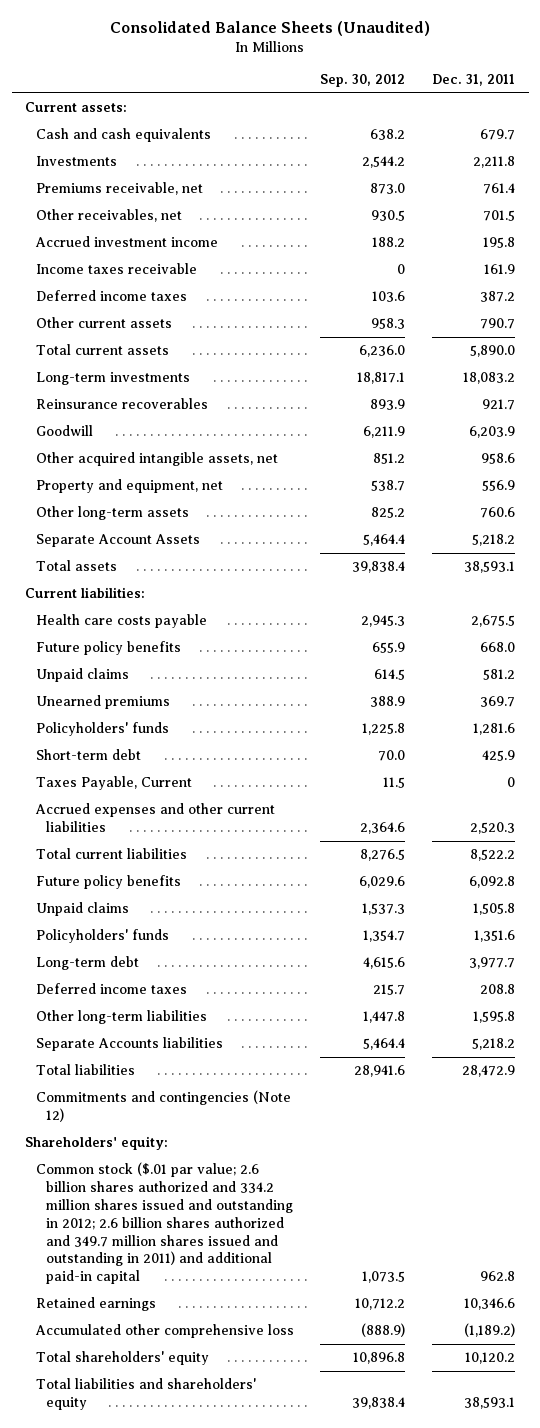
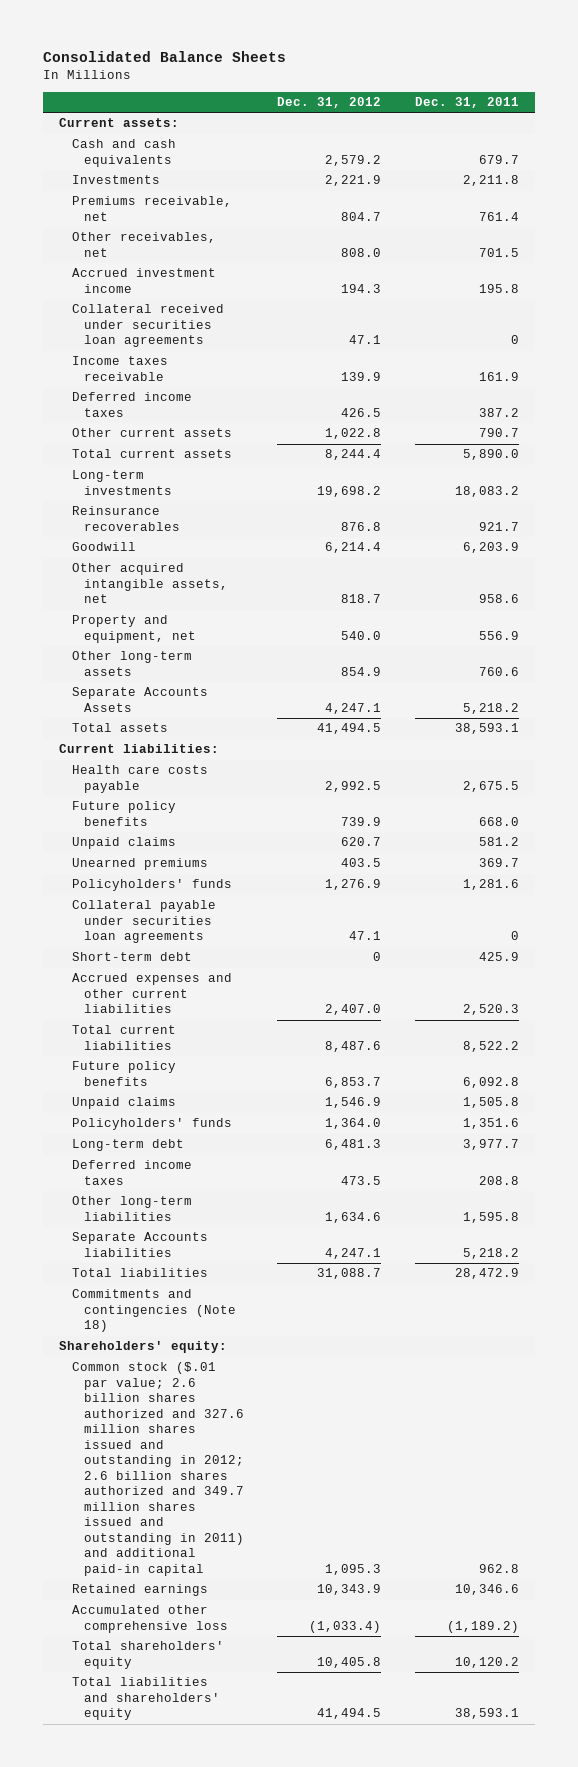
- Consolidated Balance Sheets (Unaudited)
+ Consolidated Balance Sheets
- | Sep. 30, 2012 | Dec. 31, 2011
+ | Dec. 31, 2012 | Dec. 31, 2011
+ Collateral received under securities loan agreements | 47.1 | 0
- Separate Account Assets | 5,464.4 | 5,218.2
+ Separate Accounts Assets | 4,247.1 | 5,218.2
+ Collateral payable under securities loan agreements | 47.1 | 0
- Taxes Payable, Current | 11.5 | 0
- Commitments and contingencies (Note 12)
+ Commitments and contingencies (Note 18)
- Common stock ($.01 par value; 2.6 billion shares authorized and 334.2 million shares issued and outstanding in 2012; 2.6 billion shares authorized and 349.7 million shares issued and outstanding in 2011) and additional paid-in capital | 1,073.5 | 962.8
+ Common stock ($.01 par value; 2.6 billion shares authorized and 327.6 million shares issued and outstanding in 2012; 2.6 billion shares authorized and 349.7 million shares issued and outstanding in 2011) and additional paid-in capital | 1,095.3 | 962.8

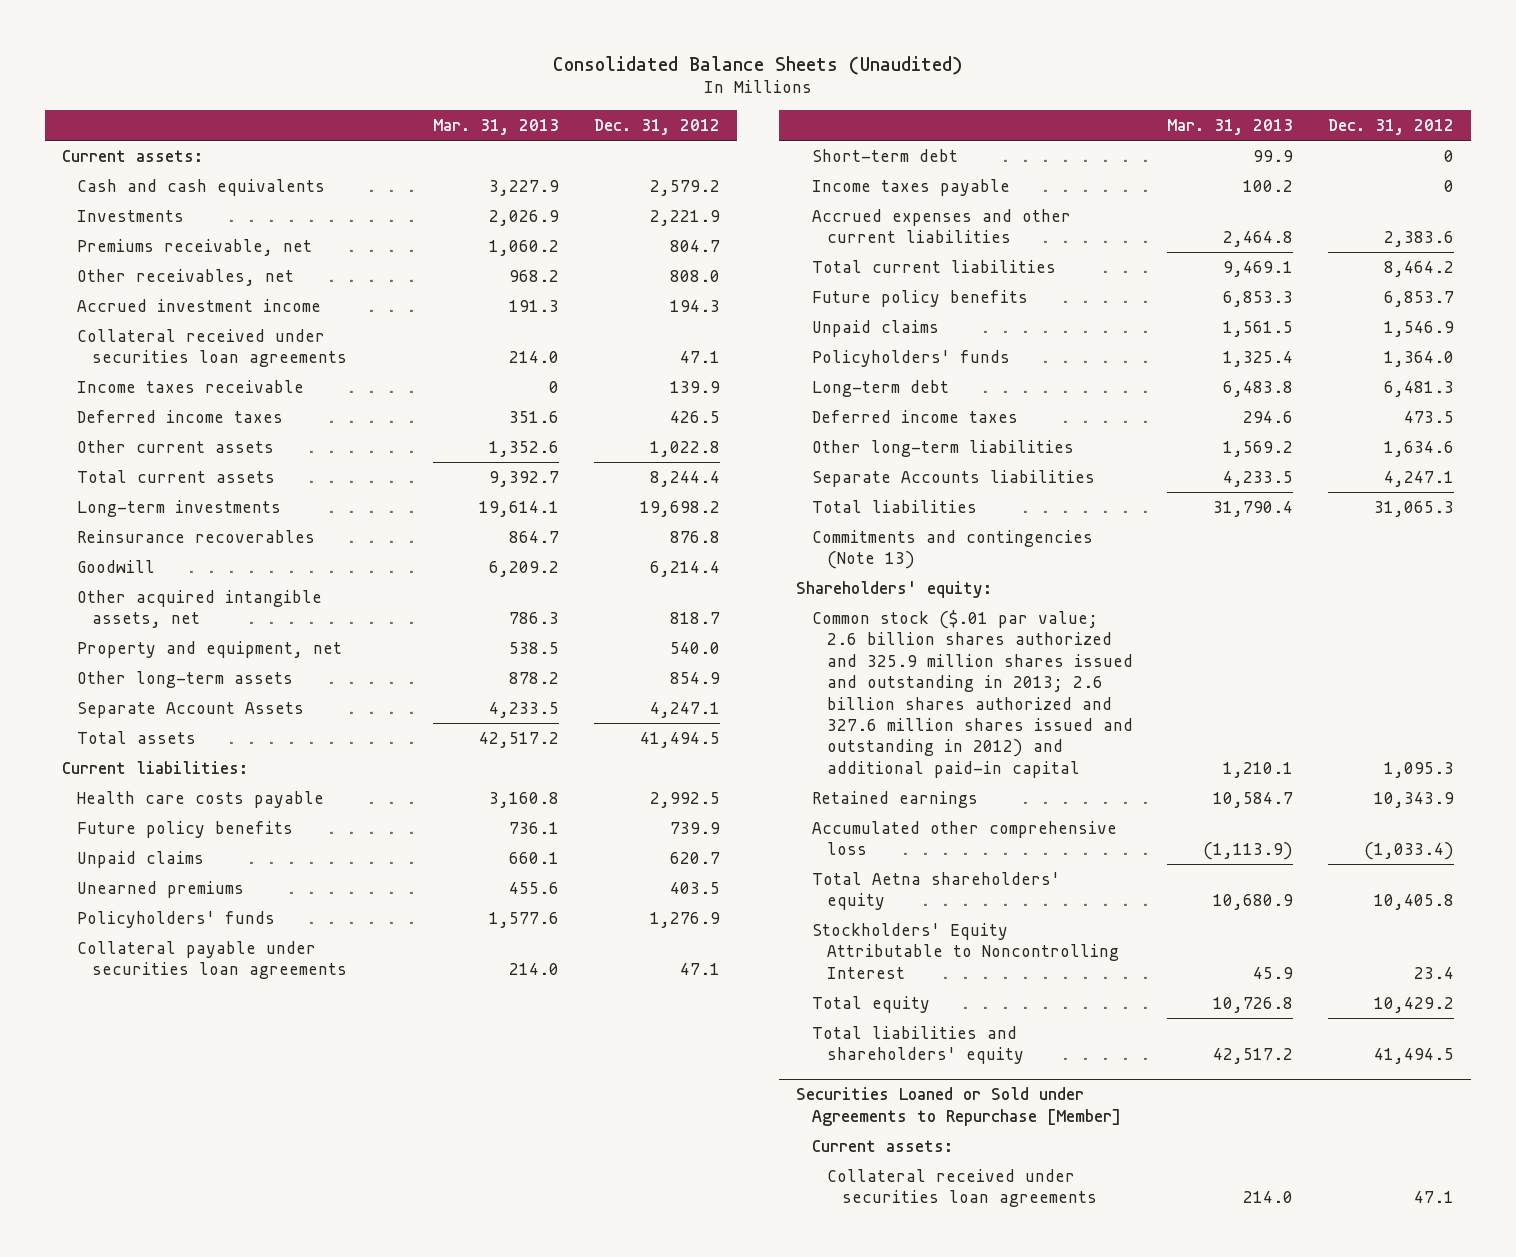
- Consolidated Balance Sheets
+ Consolidated Balance Sheets (Unaudited)
- | Dec. 31, 2012 | Dec. 31, 2011
+ | Mar. 31, 2013 | Dec. 31, 2012
- Separate Accounts Assets | 4,247.1 | 5,218.2
+ Separate Account Assets | 4,233.5 | 4,247.1
- Accrued expenses and other current liabilities | 2,407.0 | 2,520.3
- Total current liabilities | 8,487.6 | 8,522.2
+ Income taxes payable | 100.2 | 0
+ Accrued expenses and other current liabilities | 2,464.8 | 2,383.6
+ Total current liabilities | 9,469.1 | 8,464.2
- Total liabilities | 31,088.7 | 28,472.9
- Commitments and contingencies (Note 18)
+ Total liabilities | 31,790.4 | 31,065.3
+ Commitments and contingencies (Note 13)
- Common stock ($.01 par value; 2.6 billion shares authorized and 327.6 million shares issued and outstanding in 2012; 2.6 billion shares authorized and 349.7 million shares issued and outstanding in 2011) and additional paid-in capital | 1,095.3 | 962.8
+ Common stock ($.01 par value; 2.6 billion shares authorized and 325.9 million shares issued and outstanding in 2013; 2.6 billion shares authorized and 327.6 million shares issued and outstanding in 2012) and additional paid-in capital | 1,210.1 | 1,095.3
- Total shareholders' equity | 10,405.8 | 10,120.2
+ Total Aetna shareholders' equity | 10,680.9 | 10,405.8
+ Stockholders' Equity Attributable to Noncontrolling Interest | 45.9 | 23.4
+ Total equity | 10,726.8 | 10,429.2
+ Securities Loaned or Sold under Agreements to Repurchase [Member]
+ Current assets:
+ Collateral received under securities loan agreements | 214.0 | 47.1

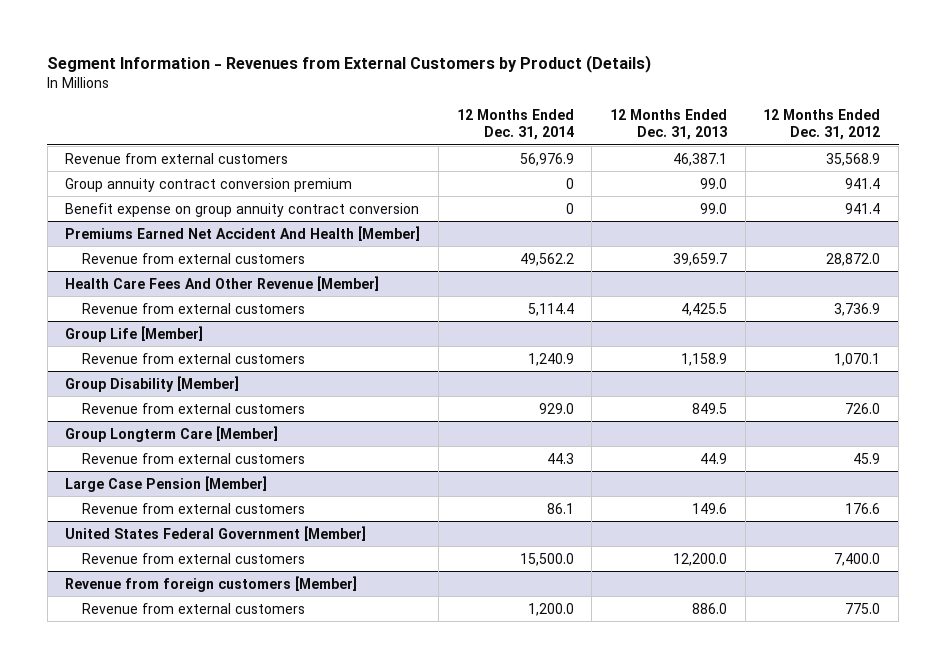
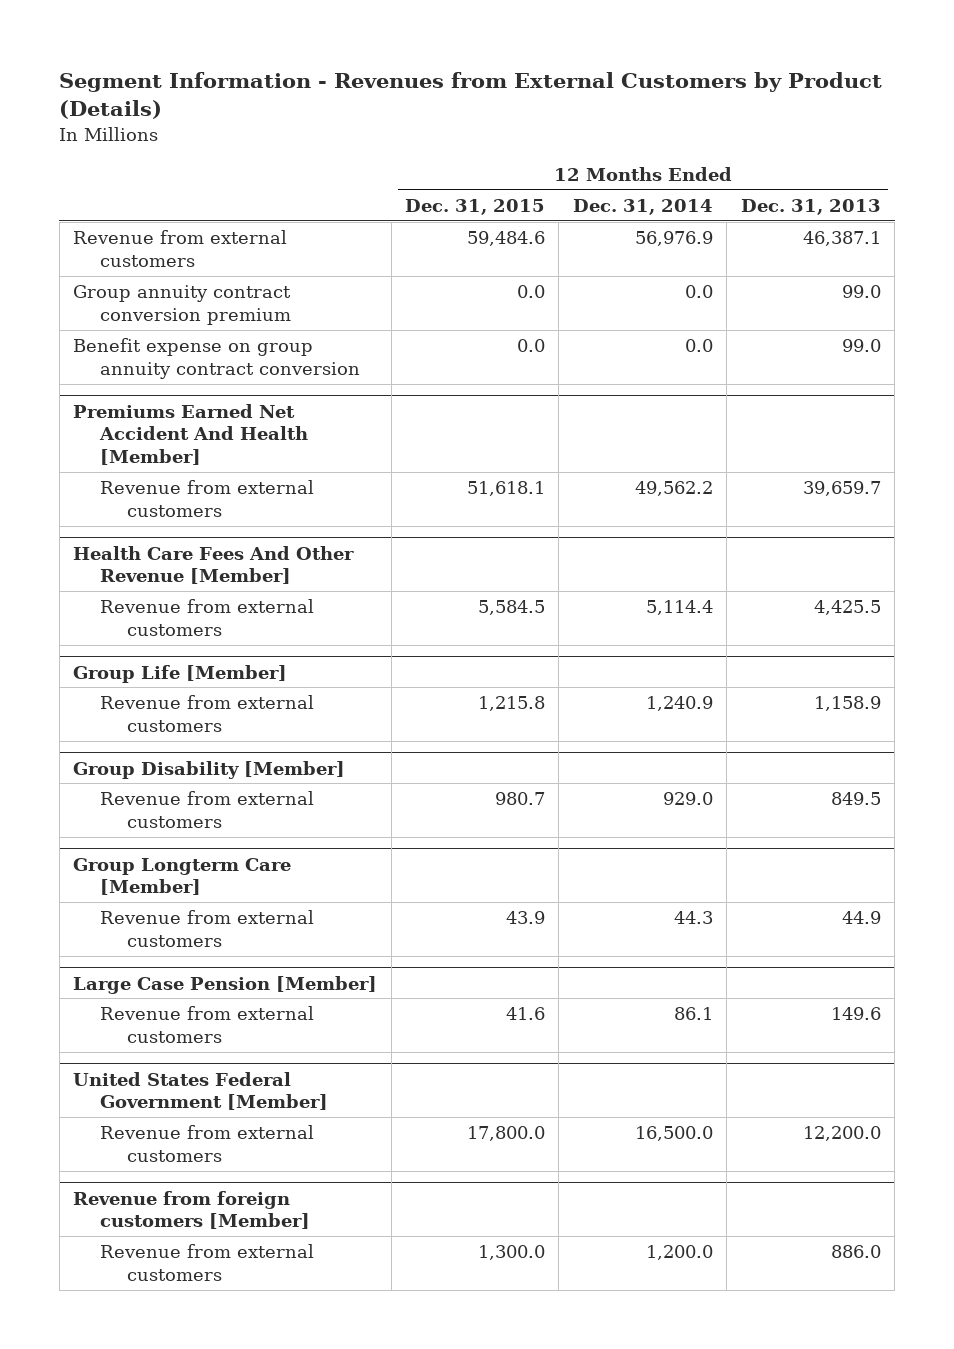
- | 12 Months Ended Dec. 31, 2014 | 12 Months Ended Dec. 31, 2013 | 12 Months Ended Dec. 31, 2012
+ | 12 Months Ended Dec. 31, 2015 | 12 Months Ended Dec. 31, 2014 | 12 Months Ended Dec. 31, 2013
- Group annuity contract conversion premium | 0 | 99.0 | 941.4
- Benefit expense on group annuity contract conversion | 0 | 99.0 | 941.4
+ Group annuity contract conversion premium | 0.0 | 0.0 | 99.0
+ Benefit expense on group annuity contract conversion | 0.0 | 0.0 | 99.0
@ United States Federal Government [Member]
- Revenue from external customers | 15,500.0 | 12,200.0 | 7,400.0
+ Revenue from external customers | 17,800.0 | 16,500.0 | 12,200.0

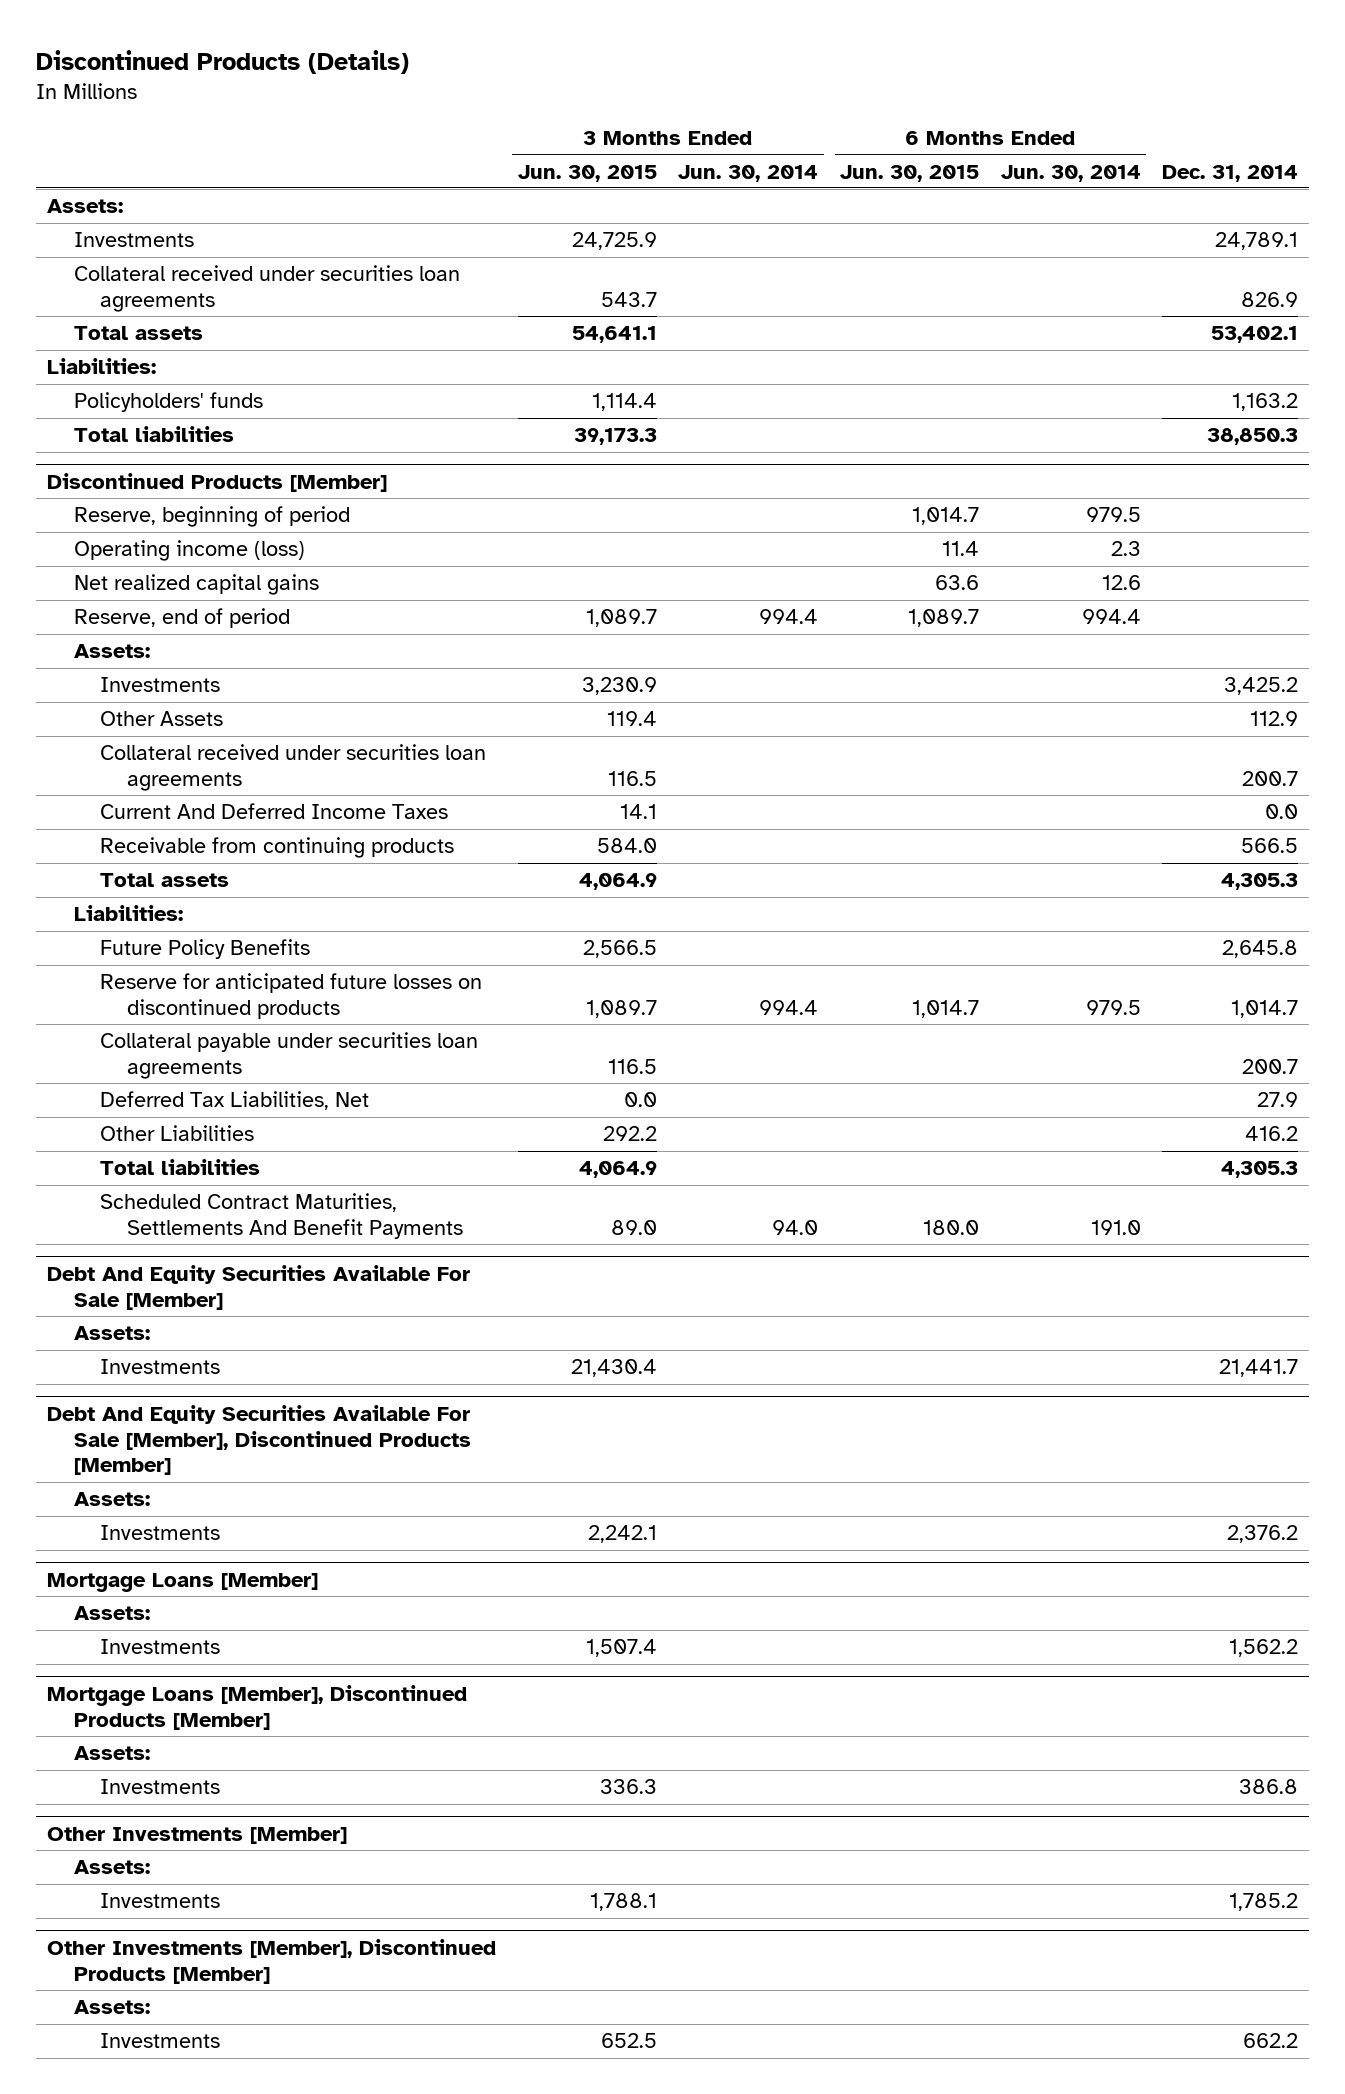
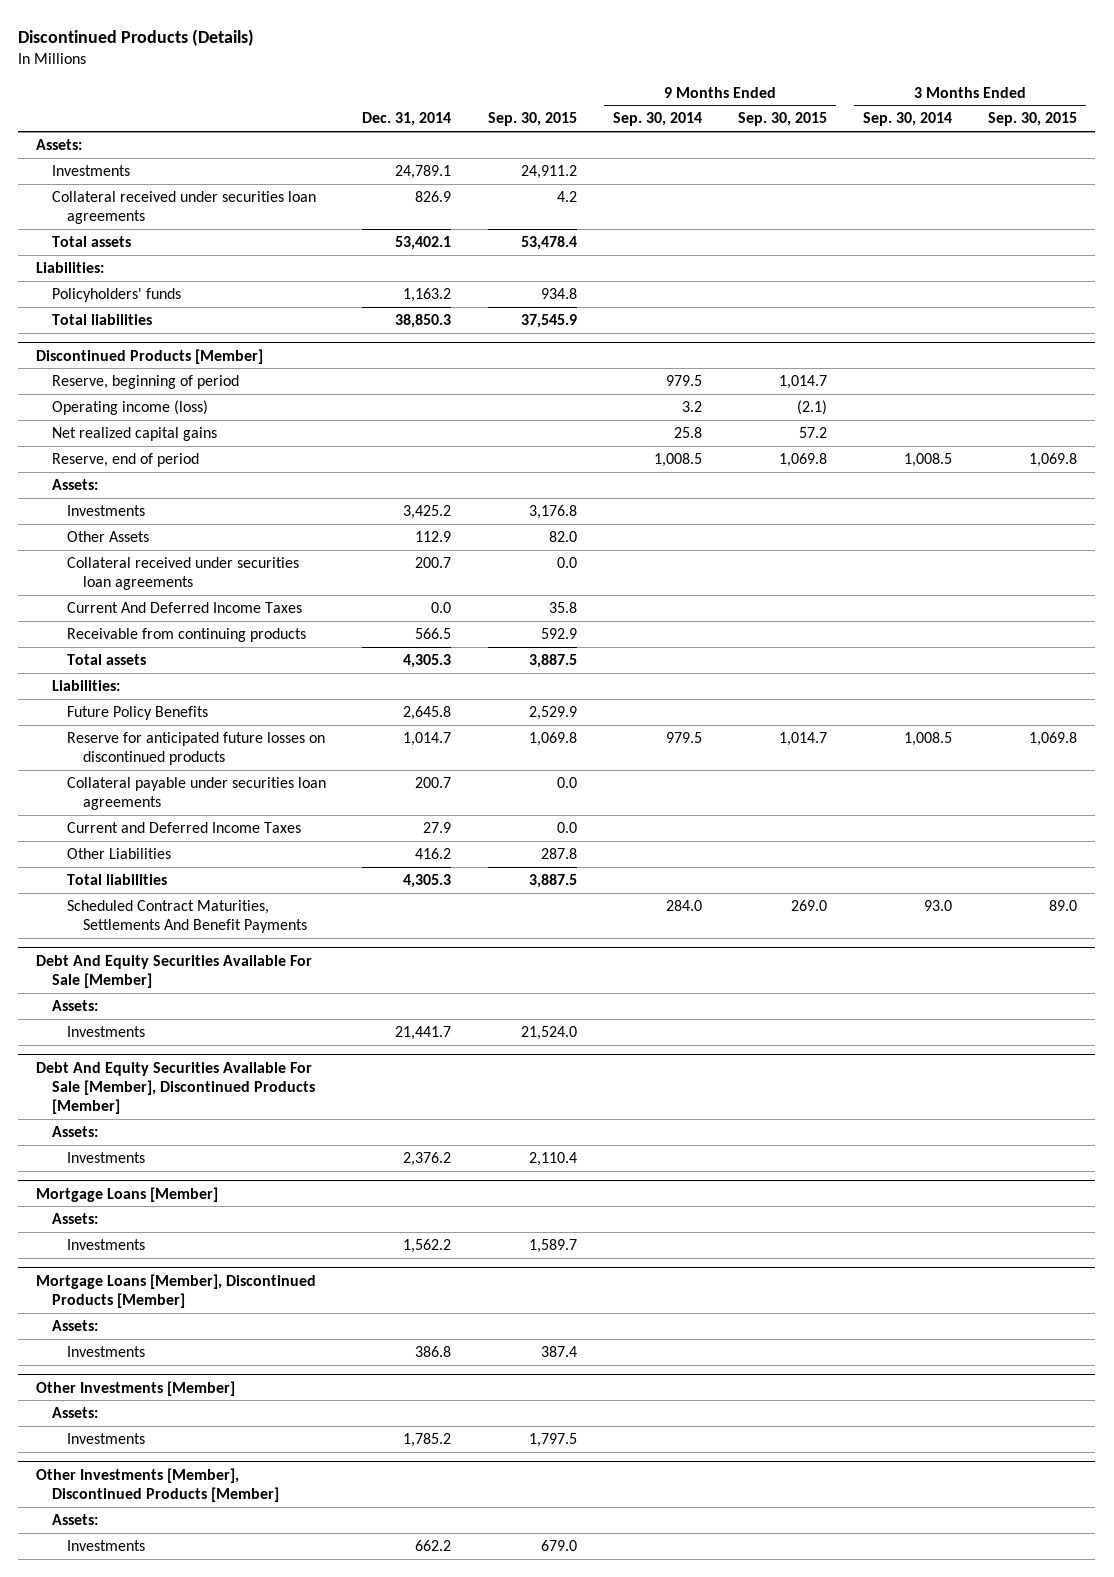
- | 3 Months Ended Jun. 30, 2015 | 3 Months Ended Jun. 30, 2014 | 6 Months Ended Jun. 30, 2015 | 6 Months Ended Jun. 30, 2014 | Dec. 31, 2014
+ | Dec. 31, 2014 | Sep. 30, 2015 | 9 Months Ended Sep. 30, 2014 | 9 Months Ended Sep. 30, 2015 | 3 Months Ended Sep. 30, 2014 | 3 Months Ended Sep. 30, 2015
@ Discontinued Products [Member]
- Deferred Tax Liabilities, Net | 0.0 | | | | 27.9
+ Current and Deferred Income Taxes | 27.9 | 0.0 | | | |

